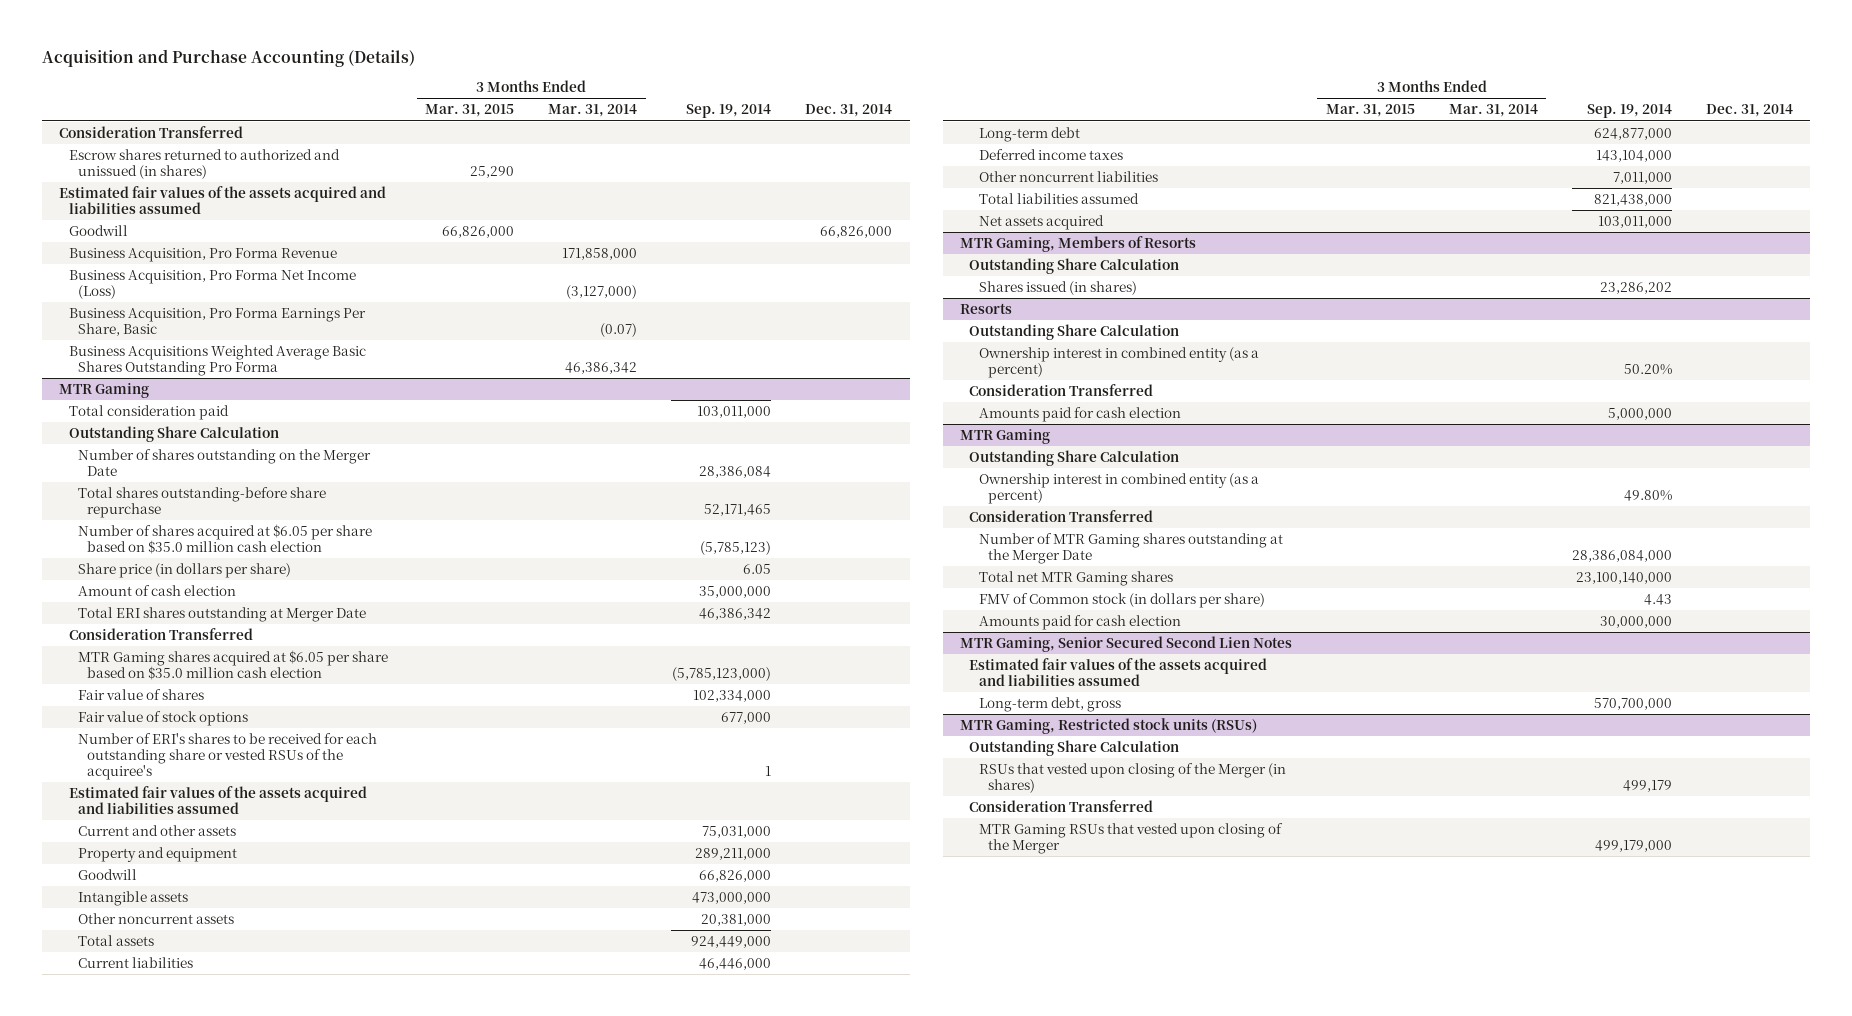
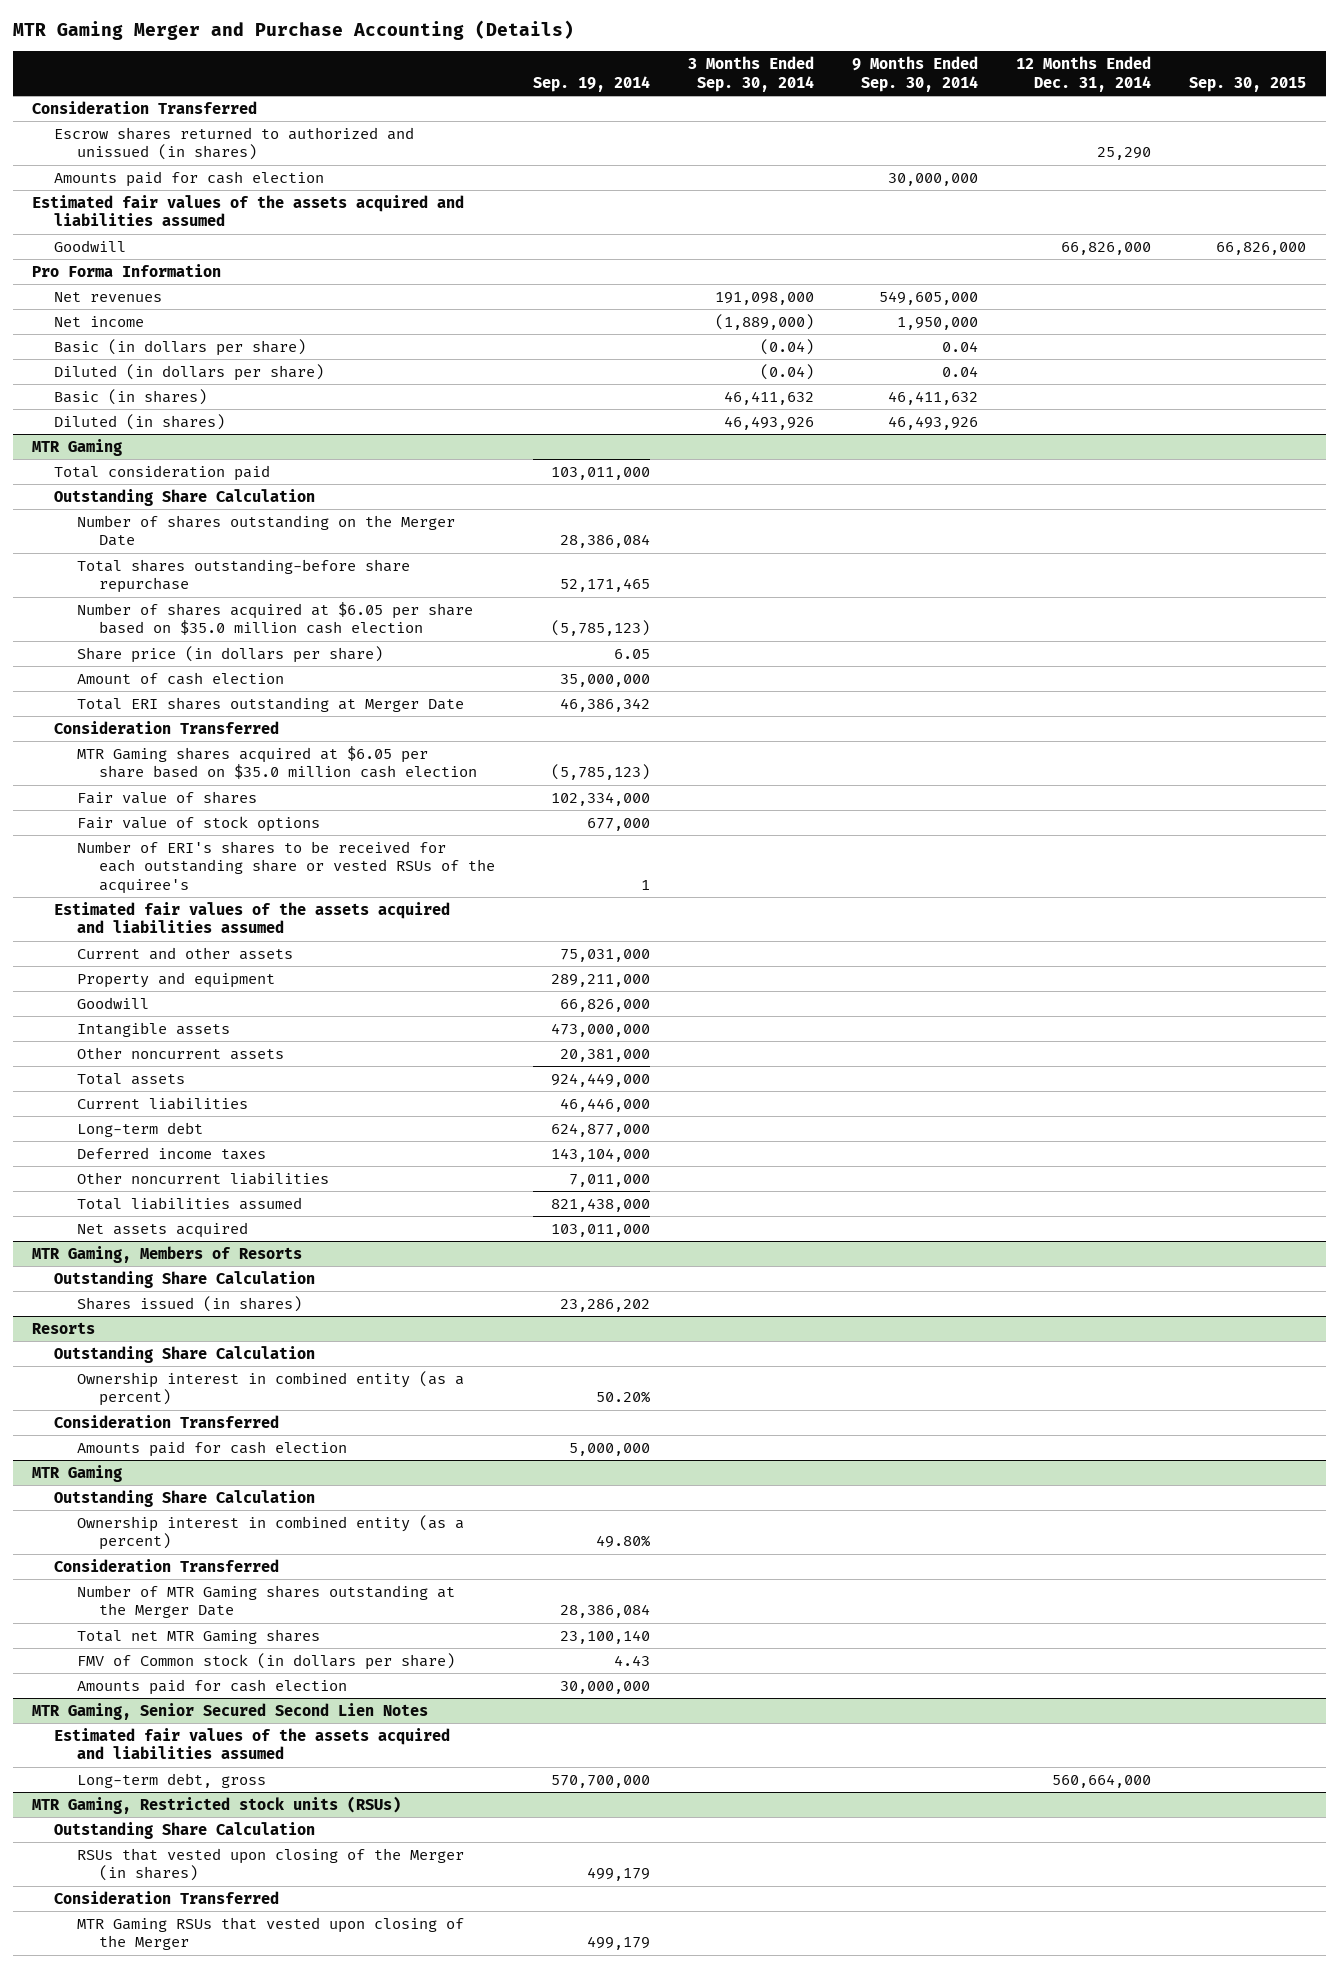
- Acquisition and Purchase Accounting (Details)
+ MTR Gaming Merger and Purchase Accounting (Details)
- | 3 Months Ended Mar. 31, 2015 | 3 Months Ended Mar. 31, 2014 | Sep. 19, 2014 | Dec. 31, 2014
+ | Sep. 19, 2014 | 3 Months Ended Sep. 30, 2014 | 9 Months Ended Sep. 30, 2014 | 12 Months Ended Dec. 31, 2014 | Sep. 30, 2015
+ Amounts paid for cash election | | | 30,000,000 | |
- Business Acquisition, Pro Forma Revenue | | 171,858,000 | |
- Business Acquisition, Pro Forma Net Income (Loss) | | (3,127,000) | |
- Business Acquisition, Pro Forma Earnings Per Share, Basic | | (0.07) | |
- Business Acquisitions Weighted Average Basic Shares Outstanding Pro Forma | | 46,386,342 | |
+ Pro Forma Information
+ Net revenues | | 191,098,000 | 549,605,000 | |
+ Net income | | (1,889,000) | 1,950,000 | |
+ Basic (in dollars per share) | | (0.04) | 0.04 | |
+ Diluted (in dollars per share) | | (0.04) | 0.04 | |
+ Basic (in shares) | | 46,411,632 | 46,411,632 | |
+ Diluted (in shares) | | 46,493,926 | 46,493,926 | |
@ MTR Gaming
- MTR Gaming shares acquired at $6.05 per share based on $35.0 million cash election | | | (5,785,123,000) |
+ MTR Gaming shares acquired at $6.05 per share based on $35.0 million cash election | (5,785,123) | | | |
- Number of MTR Gaming shares outstanding at the Merger Date | | | 28,386,084,000 |
- Total net MTR Gaming shares | | | 23,100,140,000 |
+ Number of MTR Gaming shares outstanding at the Merger Date | 28,386,084 | | | |
+ Total net MTR Gaming shares | 23,100,140 | | | |
@ MTR Gaming, Restricted stock units (RSUs)
- MTR Gaming RSUs that vested upon closing of the Merger | | | 499,179,000 |
+ MTR Gaming RSUs that vested upon closing of the Merger | 499,179 | | | |

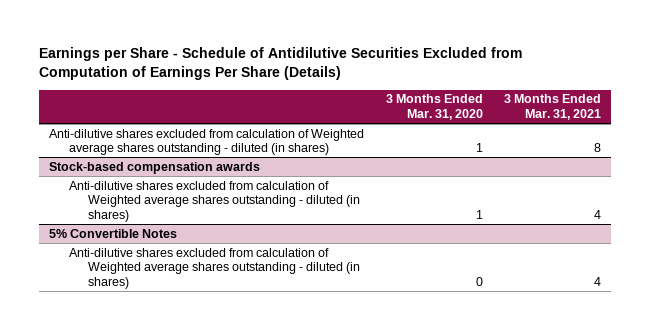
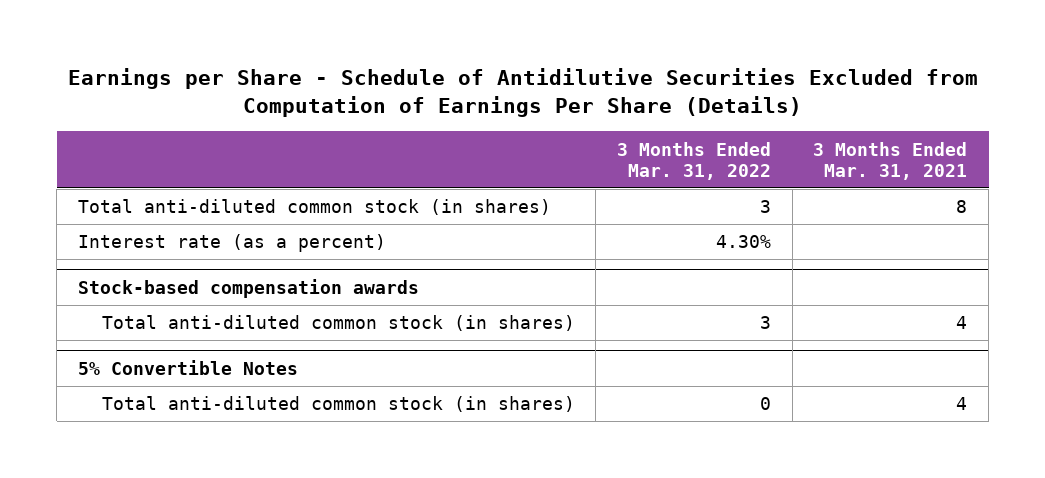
- | 3 Months Ended Mar. 31, 2020 | 3 Months Ended Mar. 31, 2021
+ | 3 Months Ended Mar. 31, 2022 | 3 Months Ended Mar. 31, 2021
- Anti-dilutive shares excluded from calculation of Weighted average shares outstanding - diluted (in shares) | 1 | 8
+ Total anti-diluted common stock (in shares) | 3 | 8
+ Interest rate (as a percent) | 4.30% |
@ Stock-based compensation awards
- Anti-dilutive shares excluded from calculation of Weighted average shares outstanding - diluted (in shares) | 1 | 4
+ Total anti-diluted common stock (in shares) | 3 | 4
@ 5% Convertible Notes
- Anti-dilutive shares excluded from calculation of Weighted average shares outstanding - diluted (in shares) | 0 | 4
+ Total anti-diluted common stock (in shares) | 0 | 4

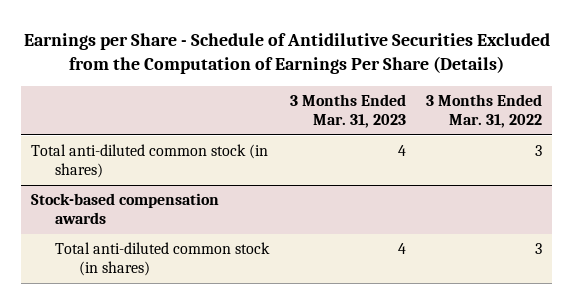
- Earnings per Share - Schedule of Antidilutive Securities Excluded from Computation of Earnings Per Share (Details)
+ Earnings per Share - Schedule of Antidilutive Securities Excluded from the Computation of Earnings Per Share (Details)
- | 3 Months Ended Mar. 31, 2022 | 3 Months Ended Mar. 31, 2021
+ | 3 Months Ended Mar. 31, 2023 | 3 Months Ended Mar. 31, 2022
- Interest rate (as a percent) | 4.30% |
- 5% Convertible Notes
- Total anti-diluted common stock (in shares) | 0 | 4

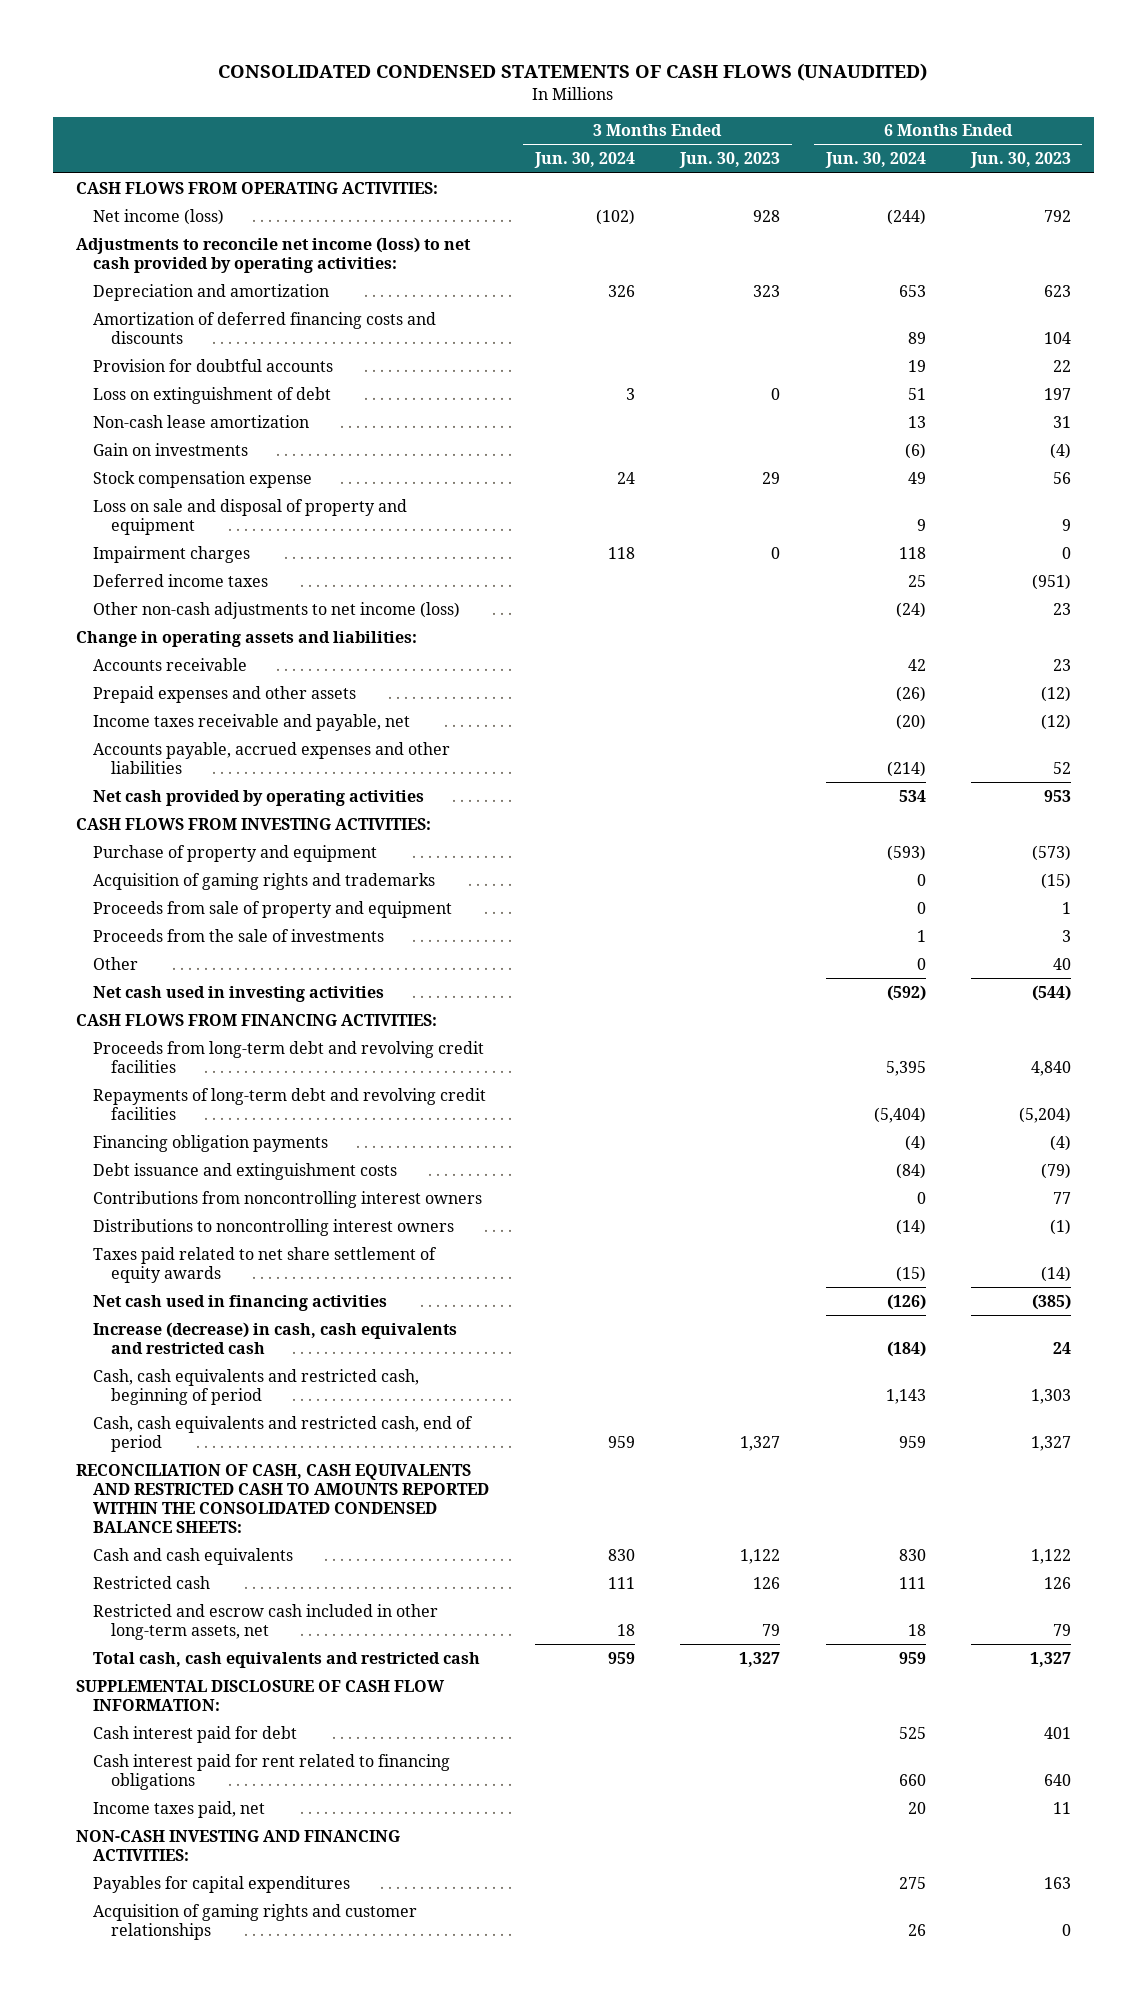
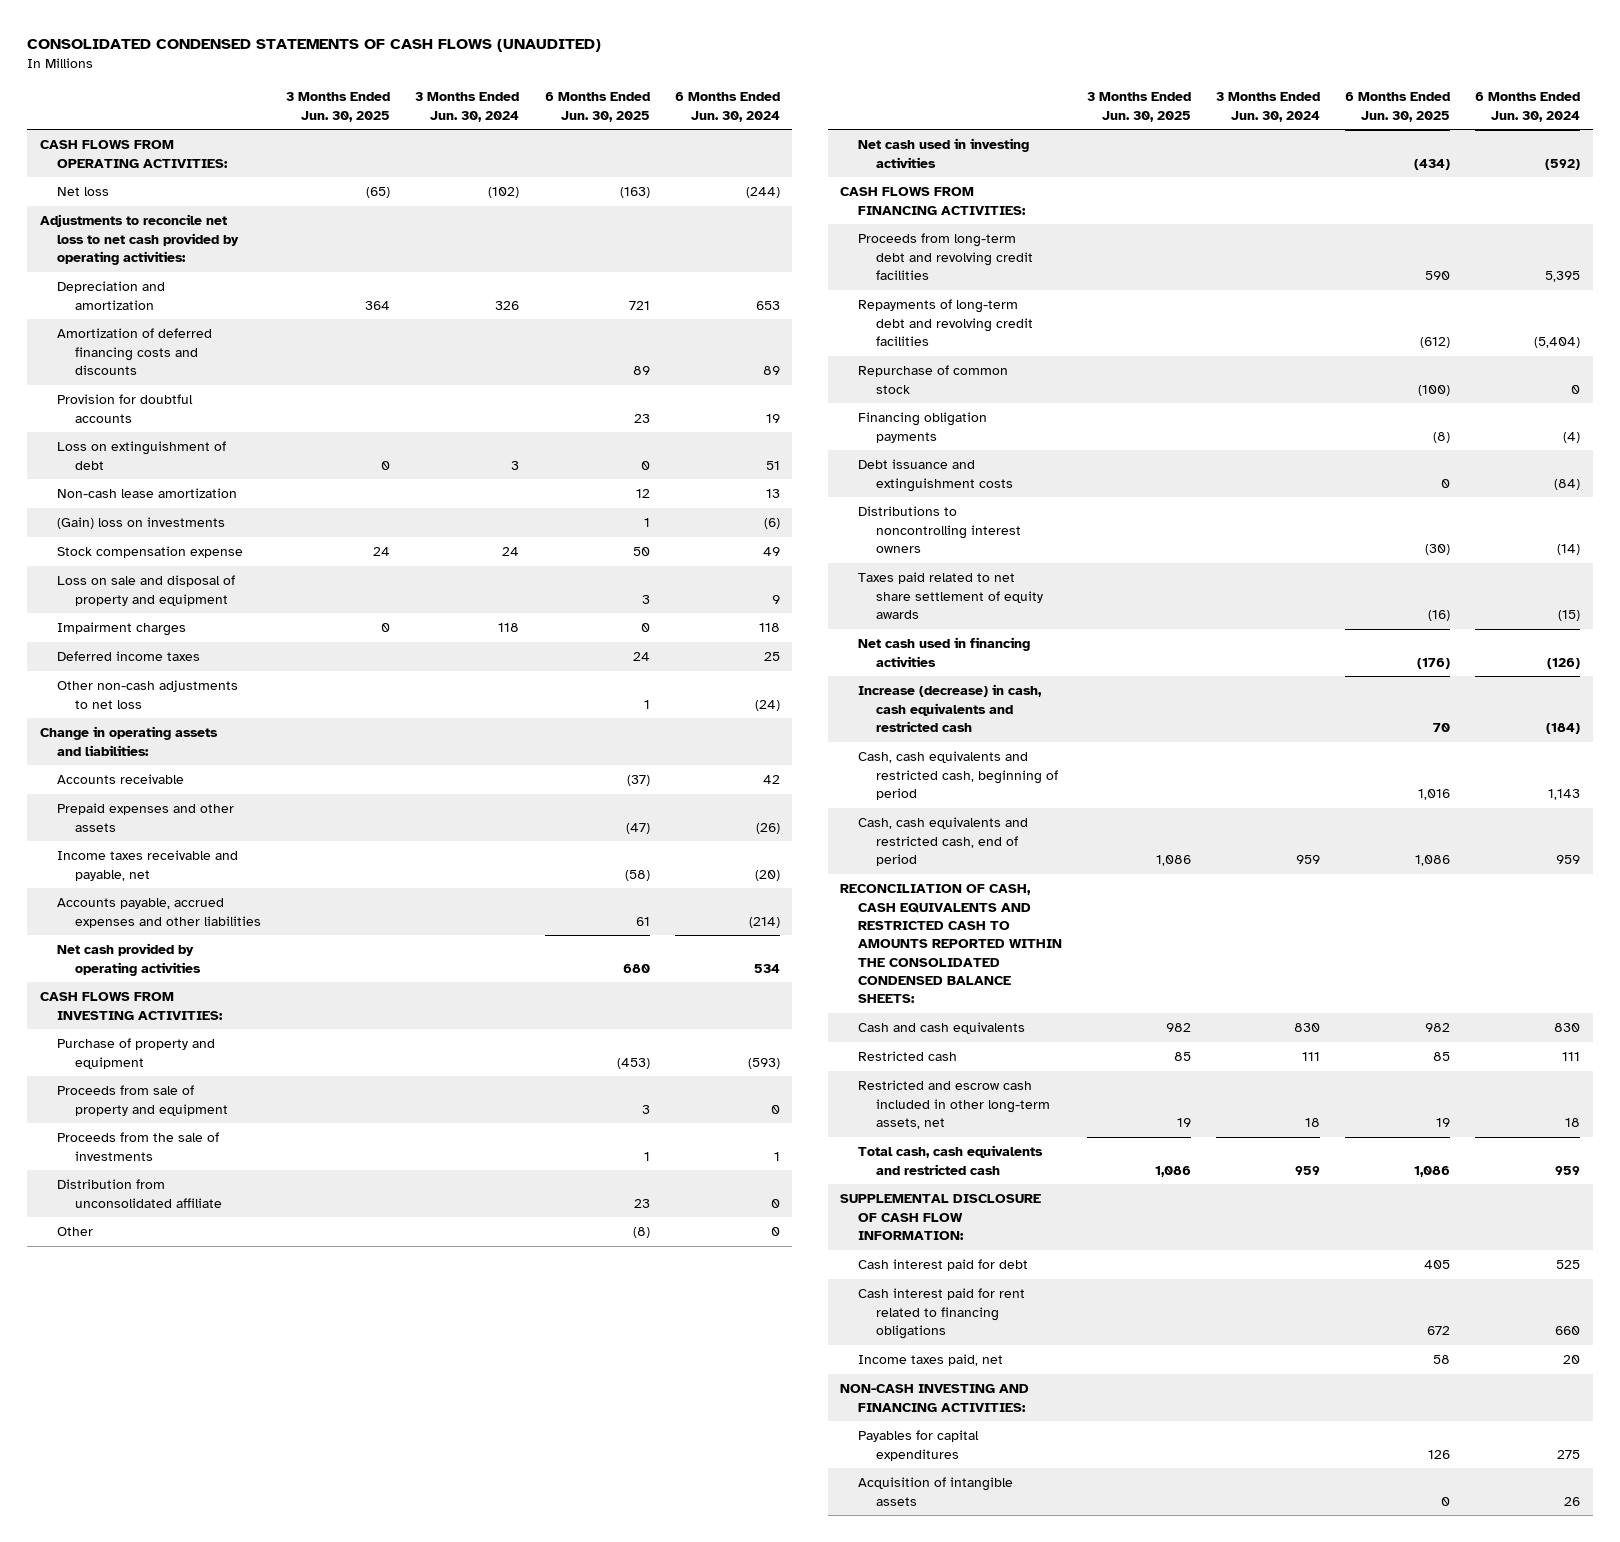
- | 3 Months Ended Jun. 30, 2024 | 3 Months Ended Jun. 30, 2023 | 6 Months Ended Jun. 30, 2024 | 6 Months Ended Jun. 30, 2023
+ | 3 Months Ended Jun. 30, 2025 | 3 Months Ended Jun. 30, 2024 | 6 Months Ended Jun. 30, 2025 | 6 Months Ended Jun. 30, 2024
- Net income (loss) | (102) | 928 | (244) | 792
- Adjustments to reconcile net income (loss) to net cash provided by operating activities:
+ Net loss | (65) | (102) | (163) | (244)
+ Adjustments to reconcile net loss to net cash provided by operating activities:
- Gain on investments | | | (6) | (4)
+ (Gain) loss on investments | | | 1 | (6)
- Other non-cash adjustments to net income (loss) | | | (24) | 23
+ Other non-cash adjustments to net loss | | | 1 | (24)
- Acquisition of gaming rights and trademarks | | | 0 | (15)
+ Distribution from unconsolidated affiliate | | | 23 | 0
+ Repurchase of common stock | | | (100) | 0
- Contributions from noncontrolling interest owners | | | 0 | 77
- Acquisition of gaming rights and customer relationships | | | 26 | 0
+ Acquisition of intangible assets | | | 0 | 26

